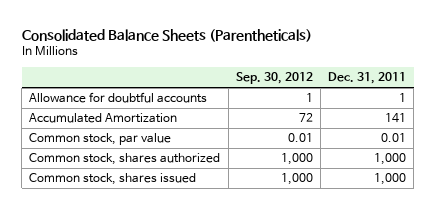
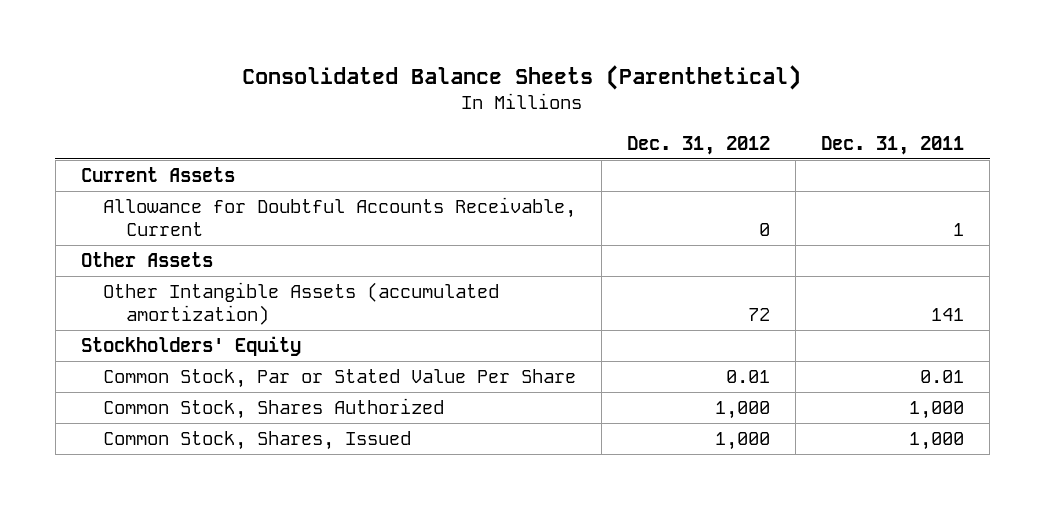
- Consolidated Balance Sheets (Parentheticals)
+ Consolidated Balance Sheets (Parenthetical)
- | Sep. 30, 2012 | Dec. 31, 2011
+ | Dec. 31, 2012 | Dec. 31, 2011
- Allowance for doubtful accounts | 1 | 1
- Accumulated Amortization | 72 | 141
- Common stock, par value | 0.01 | 0.01
- Common stock, shares authorized | 1,000 | 1,000
- Common stock, shares issued | 1,000 | 1,000
+ Current Assets
+ Allowance for Doubtful Accounts Receivable, Current | 0 | 1
+ Other Assets
+ Other Intangible Assets (accumulated amortization) | 72 | 141
+ Stockholders' Equity
+ Common Stock, Par or Stated Value Per Share | 0.01 | 0.01
+ Common Stock, Shares Authorized | 1,000 | 1,000
+ Common Stock, Shares, Issued | 1,000 | 1,000

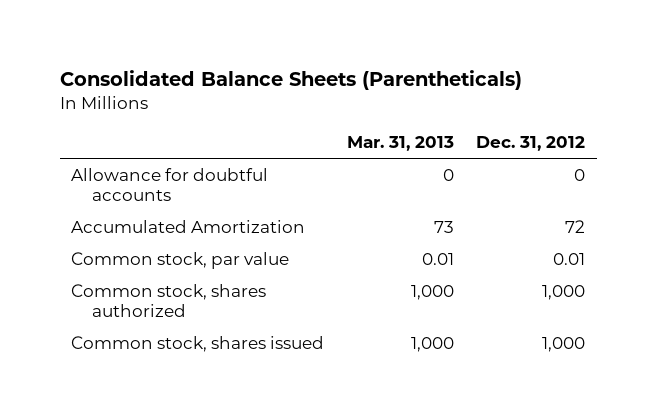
- Consolidated Balance Sheets (Parenthetical)
+ Consolidated Balance Sheets (Parentheticals)
- | Dec. 31, 2012 | Dec. 31, 2011
+ | Mar. 31, 2013 | Dec. 31, 2012
- Current Assets
- Allowance for Doubtful Accounts Receivable, Current | 0 | 1
- Other Assets
- Other Intangible Assets (accumulated amortization) | 72 | 141
- Stockholders' Equity
- Common Stock, Par or Stated Value Per Share | 0.01 | 0.01
- Common Stock, Shares Authorized | 1,000 | 1,000
- Common Stock, Shares, Issued | 1,000 | 1,000
+ Allowance for doubtful accounts | 0 | 0
+ Accumulated Amortization | 73 | 72
+ Common stock, par value | 0.01 | 0.01
+ Common stock, shares authorized | 1,000 | 1,000
+ Common stock, shares issued | 1,000 | 1,000

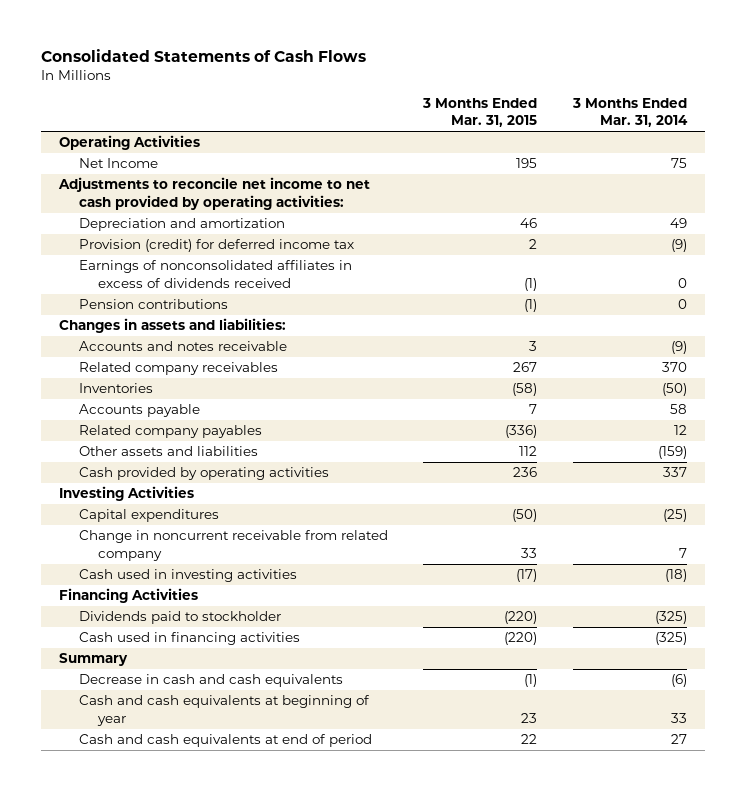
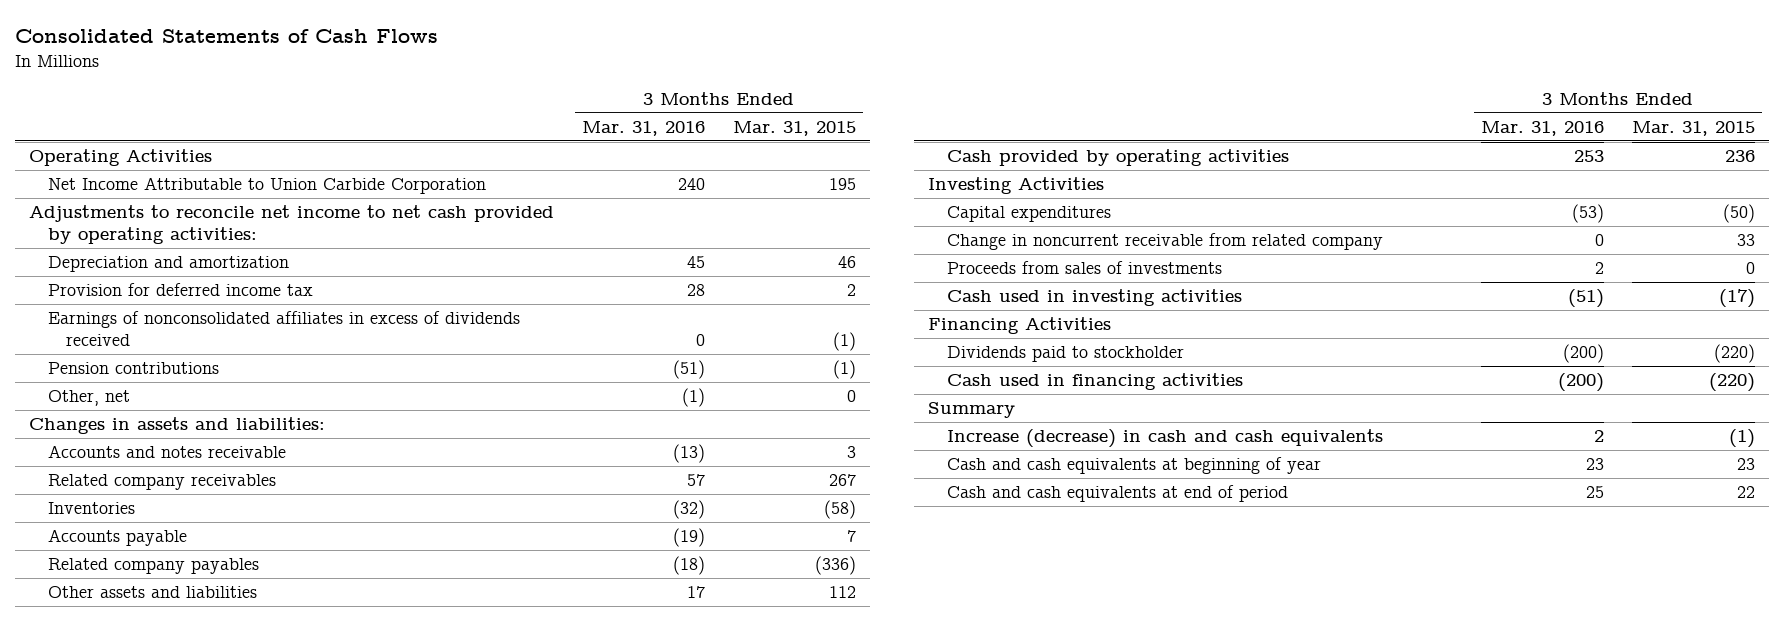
- | 3 Months Ended Mar. 31, 2015 | 3 Months Ended Mar. 31, 2014
+ | 3 Months Ended Mar. 31, 2016 | 3 Months Ended Mar. 31, 2015
- Net Income | 195 | 75
+ Net Income Attributable to Union Carbide Corporation | 240 | 195
- Provision (credit) for deferred income tax | 2 | (9)
+ Provision for deferred income tax | 28 | 2
+ Other, net | (1) | 0
+ Proceeds from sales of investments | 2 | 0
- Decrease in cash and cash equivalents | (1) | (6)
+ Increase (decrease) in cash and cash equivalents | 2 | (1)

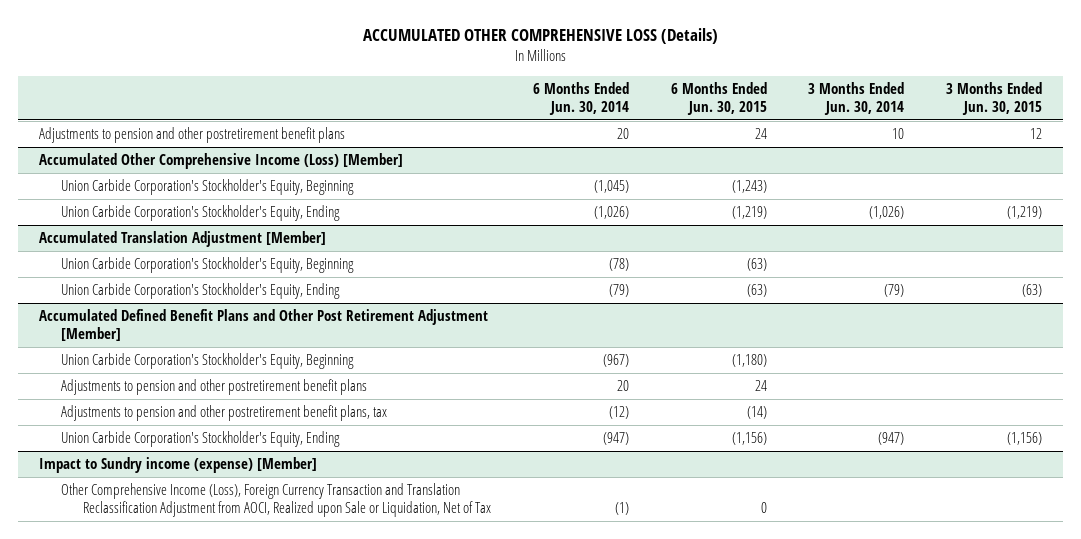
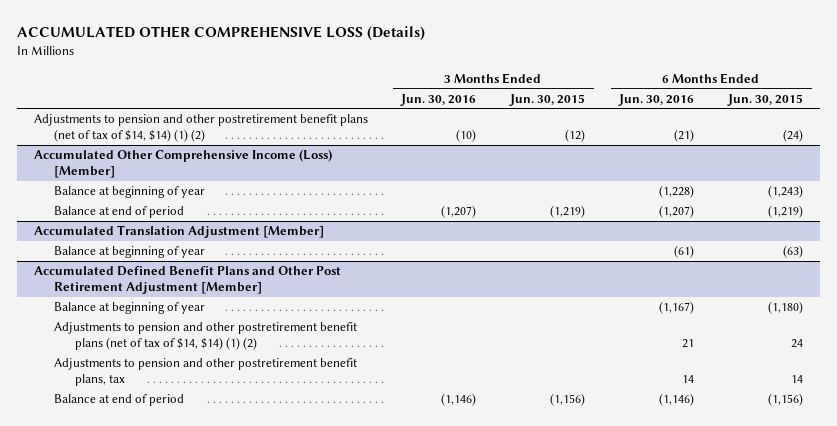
- | 6 Months Ended Jun. 30, 2014 | 6 Months Ended Jun. 30, 2015 | 3 Months Ended Jun. 30, 2014 | 3 Months Ended Jun. 30, 2015
+ | 3 Months Ended Jun. 30, 2016 | 3 Months Ended Jun. 30, 2015 | 6 Months Ended Jun. 30, 2016 | 6 Months Ended Jun. 30, 2015
- Adjustments to pension and other postretirement benefit plans | 20 | 24 | 10 | 12
+ Adjustments to pension and other postretirement benefit plans (net of tax of $14, $14) (1) (2) | (10) | (12) | (21) | (24)
@ Accumulated Other Comprehensive Income (Loss) [Member]
- Union Carbide Corporation's Stockholder's Equity, Beginning | (1,045) | (1,243) | |
- Union Carbide Corporation's Stockholder's Equity, Ending | (1,026) | (1,219) | (1,026) | (1,219)
+ Balance at beginning of year | | | (1,228) | (1,243)
+ Balance at end of period | (1,207) | (1,219) | (1,207) | (1,219)
@ Accumulated Translation Adjustment [Member]
- Union Carbide Corporation's Stockholder's Equity, Beginning | (78) | (63) | |
- Union Carbide Corporation's Stockholder's Equity, Ending | (79) | (63) | (79) | (63)
+ Balance at beginning of year | | | (61) | (63)
@ Accumulated Defined Benefit Plans and Other Post Retirement Adjustment [Member]
- Union Carbide Corporation's Stockholder's Equity, Beginning | (967) | (1,180) | |
- Adjustments to pension and other postretirement benefit plans | 20 | 24 | |
- Adjustments to pension and other postretirement benefit plans, tax | (12) | (14) | |
- Union Carbide Corporation's Stockholder's Equity, Ending | (947) | (1,156) | (947) | (1,156)
- Impact to Sundry income (expense) [Member]
- Other Comprehensive Income (Loss), Foreign Currency Transaction and Translation Reclassification Adjustment from AOCI, Realized upon Sale or Liquidation, Net of Tax | (1) | 0 | |
@ Accumulated Defined Benefit Plans and Other Post Retirement Adjustment [Member]
+ Balance at beginning of year | | | (1,167) | (1,180)
+ Adjustments to pension and other postretirement benefit plans (net of tax of $14, $14) (1) (2) | | | 21 | 24
+ Adjustments to pension and other postretirement benefit plans, tax | | | 14 | 14
+ Balance at end of period | (1,146) | (1,156) | (1,146) | (1,156)

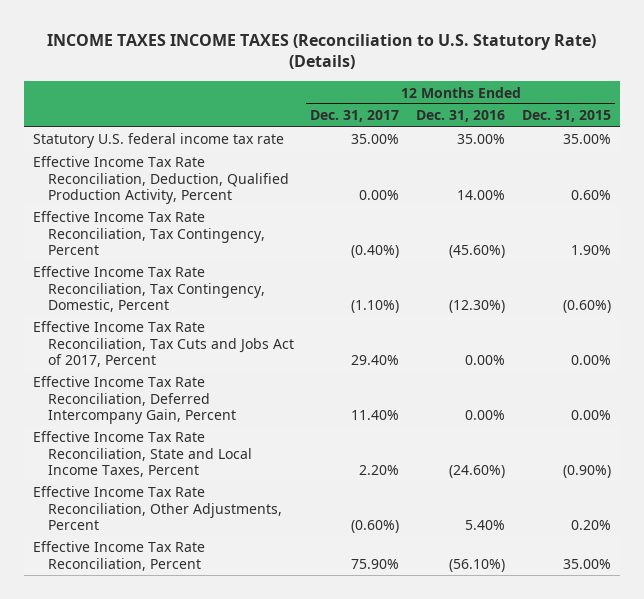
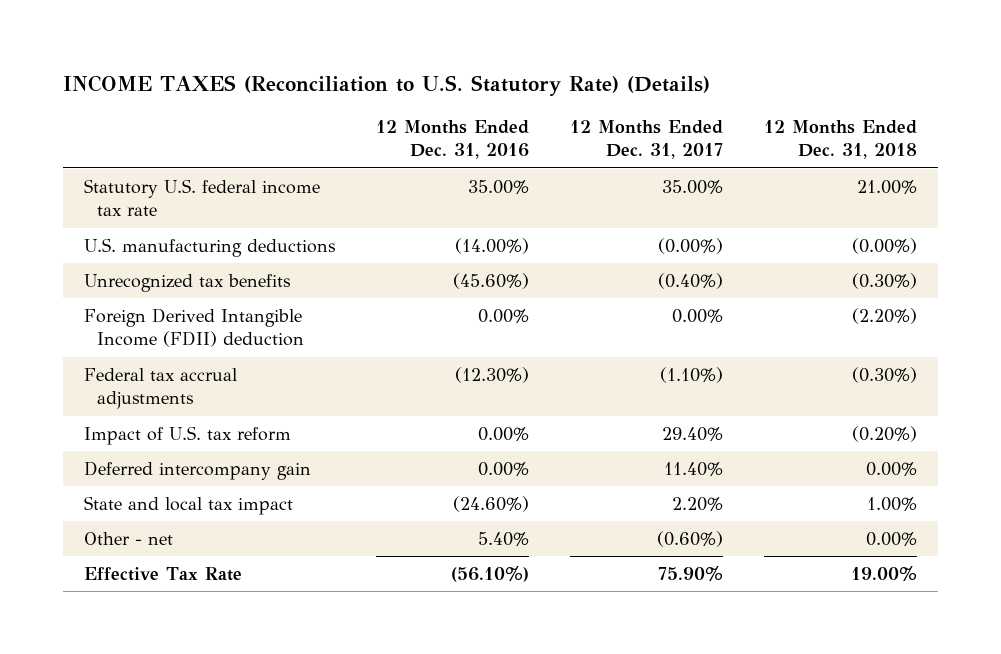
- INCOME TAXES INCOME TAXES (Reconciliation to U.S. Statutory Rate) (Details)
+ INCOME TAXES (Reconciliation to U.S. Statutory Rate) (Details)
- | 12 Months Ended Dec. 31, 2017 | 12 Months Ended Dec. 31, 2016 | 12 Months Ended Dec. 31, 2015
+ | 12 Months Ended Dec. 31, 2016 | 12 Months Ended Dec. 31, 2017 | 12 Months Ended Dec. 31, 2018
- Effective Income Tax Rate Reconciliation, Deduction, Qualified Production Activity, Percent | 0.00% | 14.00% | 0.60%
- Effective Income Tax Rate Reconciliation, Tax Contingency, Percent | (0.40%) | (45.60%) | 1.90%
- Effective Income Tax Rate Reconciliation, Tax Contingency, Domestic, Percent | (1.10%) | (12.30%) | (0.60%)
- Effective Income Tax Rate Reconciliation, Tax Cuts and Jobs Act of 2017, Percent | 29.40% | 0.00% | 0.00%
- Effective Income Tax Rate Reconciliation, Deferred Intercompany Gain, Percent | 11.40% | 0.00% | 0.00%
- Effective Income Tax Rate Reconciliation, State and Local Income Taxes, Percent | 2.20% | (24.60%) | (0.90%)
- Effective Income Tax Rate Reconciliation, Other Adjustments, Percent | (0.60%) | 5.40% | 0.20%
- Effective Income Tax Rate Reconciliation, Percent | 75.90% | (56.10%) | 35.00%
+ U.S. manufacturing deductions | (14.00%) | (0.00%) | (0.00%)
+ Unrecognized tax benefits | (45.60%) | (0.40%) | (0.30%)
+ Foreign Derived Intangible Income (FDII) deduction | 0.00% | 0.00% | (2.20%)
+ Federal tax accrual adjustments | (12.30%) | (1.10%) | (0.30%)
+ Impact of U.S. tax reform | 0.00% | 29.40% | (0.20%)
+ Deferred intercompany gain | 0.00% | 11.40% | 0.00%
+ State and local tax impact | (24.60%) | 2.20% | 1.00%
+ Other - net | 5.40% | (0.60%) | 0.00%
+ Effective Tax Rate | (56.10%) | 75.90% | 19.00%

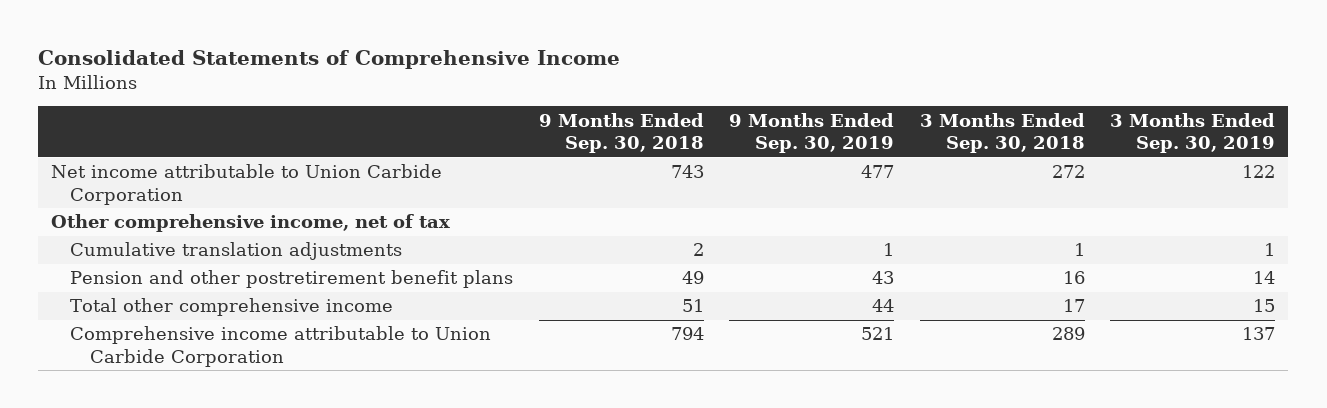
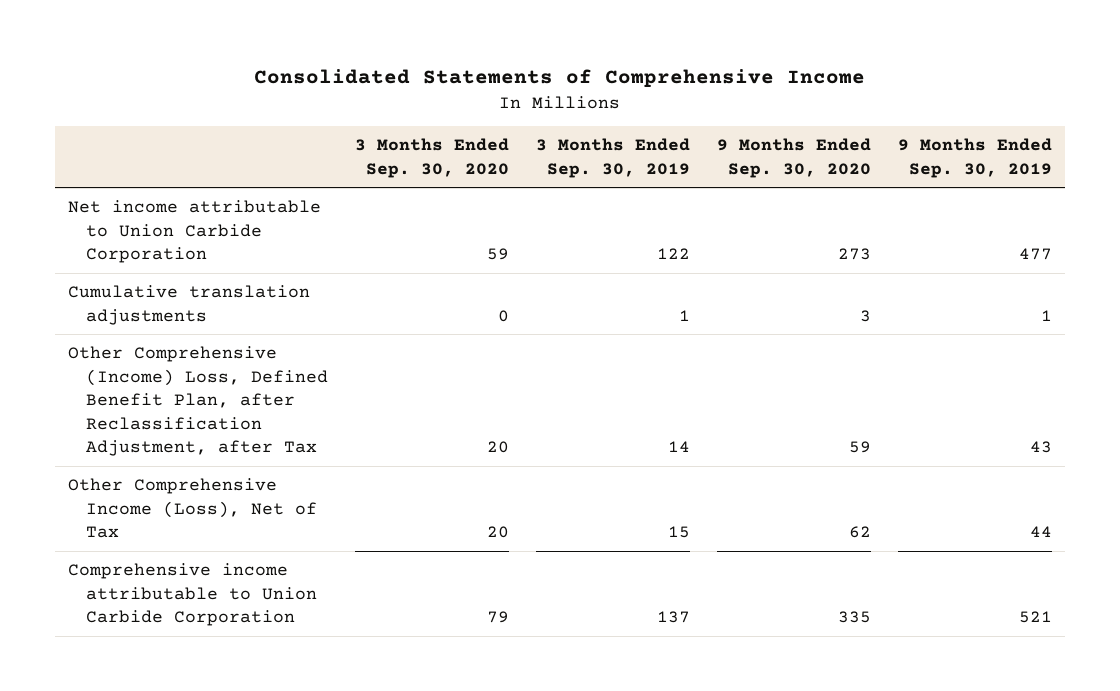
- | 9 Months Ended Sep. 30, 2018 | 9 Months Ended Sep. 30, 2019 | 3 Months Ended Sep. 30, 2018 | 3 Months Ended Sep. 30, 2019
+ | 3 Months Ended Sep. 30, 2020 | 3 Months Ended Sep. 30, 2019 | 9 Months Ended Sep. 30, 2020 | 9 Months Ended Sep. 30, 2019
- Other comprehensive income, net of tax
- Pension and other postretirement benefit plans | 49 | 43 | 16 | 14
- Total other comprehensive income | 51 | 44 | 17 | 15
+ Other Comprehensive (Income) Loss, Defined Benefit Plan, after Reclassification Adjustment, after Tax | 20 | 14 | 59 | 43
+ Other Comprehensive Income (Loss), Net of Tax | 20 | 15 | 62 | 44

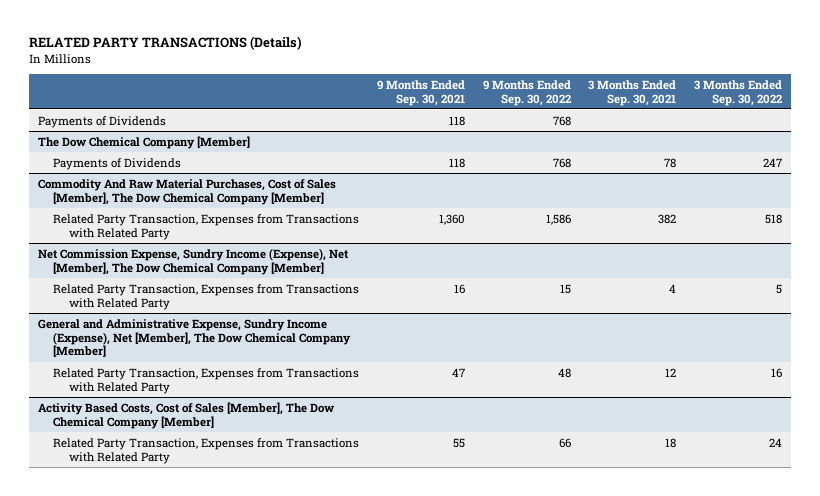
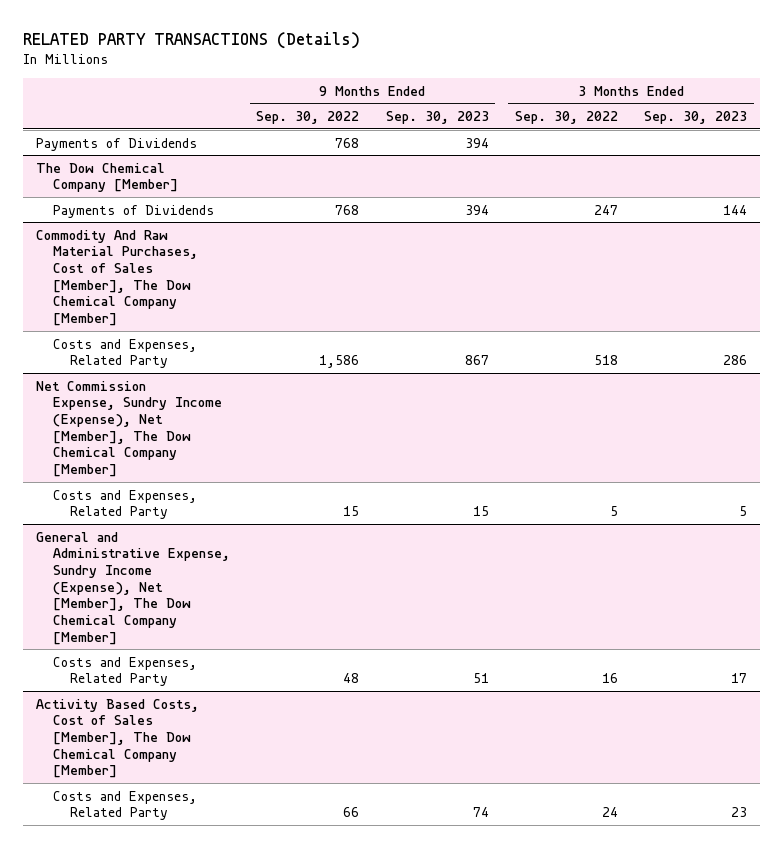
- | 9 Months Ended Sep. 30, 2021 | 9 Months Ended Sep. 30, 2022 | 3 Months Ended Sep. 30, 2021 | 3 Months Ended Sep. 30, 2022
+ | 9 Months Ended Sep. 30, 2022 | 9 Months Ended Sep. 30, 2023 | 3 Months Ended Sep. 30, 2022 | 3 Months Ended Sep. 30, 2023
@ Commodity And Raw Material Purchases, Cost of Sales [Member], The Dow Chemical Company [Member]
- Related Party Transaction, Expenses from Transactions with Related Party | 1,360 | 1,586 | 382 | 518
+ Costs and Expenses, Related Party | 1,586 | 867 | 518 | 286
@ Net Commission Expense, Sundry Income (Expense), Net [Member], The Dow Chemical Company [Member]
- Related Party Transaction, Expenses from Transactions with Related Party | 16 | 15 | 4 | 5
+ Costs and Expenses, Related Party | 15 | 15 | 5 | 5
@ General and Administrative Expense, Sundry Income (Expense), Net [Member], The Dow Chemical Company [Member]
- Related Party Transaction, Expenses from Transactions with Related Party | 47 | 48 | 12 | 16
+ Costs and Expenses, Related Party | 48 | 51 | 16 | 17
@ Activity Based Costs, Cost of Sales [Member], The Dow Chemical Company [Member]
- Related Party Transaction, Expenses from Transactions with Related Party | 55 | 66 | 18 | 24
+ Costs and Expenses, Related Party | 66 | 74 | 24 | 23

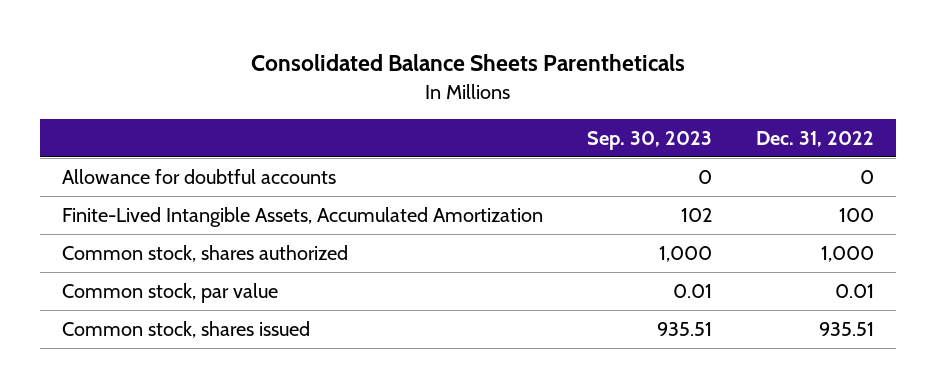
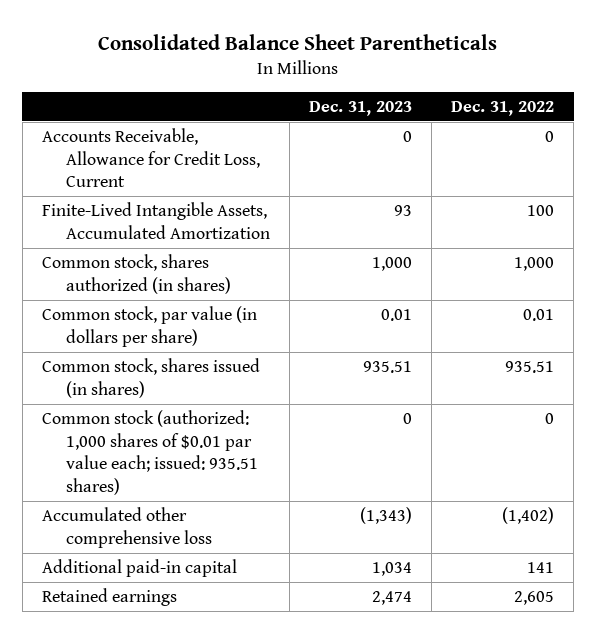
- Consolidated Balance Sheets Parentheticals
+ Consolidated Balance Sheet Parentheticals
- | Sep. 30, 2023 | Dec. 31, 2022
+ | Dec. 31, 2023 | Dec. 31, 2022
- Allowance for doubtful accounts | 0 | 0
+ Accounts Receivable, Allowance for Credit Loss, Current | 0 | 0
- Common stock, shares authorized | 1,000 | 1,000
- Common stock, par value | 0.01 | 0.01
- Common stock, shares issued | 935.51 | 935.51
+ Common stock, shares authorized (in shares) | 1,000 | 1,000
+ Common stock, par value (in dollars per share) | 0.01 | 0.01
+ Common stock, shares issued (in shares) | 935.51 | 935.51
+ Common stock (authorized: 1,000 shares of $0.01 par value each; issued: 935.51 shares) | 0 | 0
+ Accumulated other comprehensive loss | (1,343) | (1,402)
+ Additional paid-in capital | 1,034 | 141
+ Retained earnings | 2,474 | 2,605

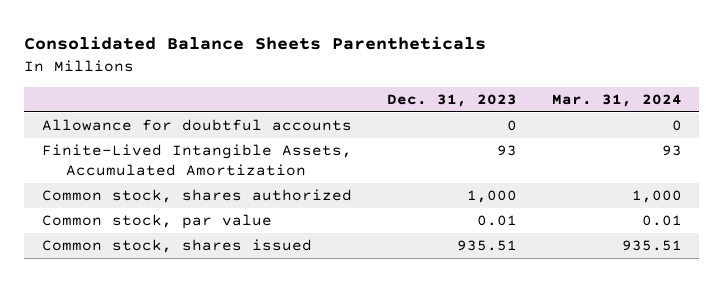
- Consolidated Balance Sheet Parentheticals
+ Consolidated Balance Sheets Parentheticals
- | Dec. 31, 2023 | Dec. 31, 2022
+ | Dec. 31, 2023 | Mar. 31, 2024
- Accounts Receivable, Allowance for Credit Loss, Current | 0 | 0
+ Allowance for doubtful accounts | 0 | 0
- Common stock, shares authorized (in shares) | 1,000 | 1,000
- Common stock, par value (in dollars per share) | 0.01 | 0.01
- Common stock, shares issued (in shares) | 935.51 | 935.51
- Common stock (authorized: 1,000 shares of $0.01 par value each; issued: 935.51 shares) | 0 | 0
- Accumulated other comprehensive loss | (1,343) | (1,402)
- Additional paid-in capital | 1,034 | 141
- Retained earnings | 2,474 | 2,605
+ Common stock, shares authorized | 1,000 | 1,000
+ Common stock, par value | 0.01 | 0.01
+ Common stock, shares issued | 935.51 | 935.51

